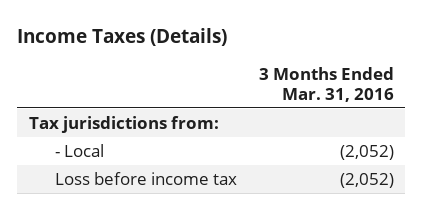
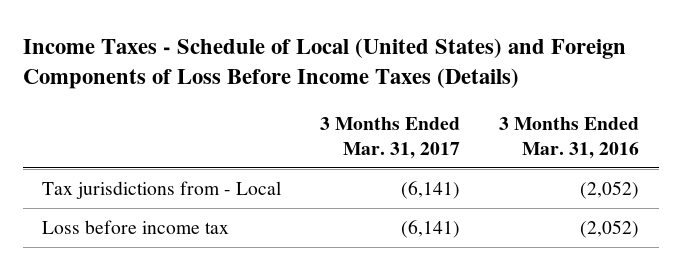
- Income Taxes (Details)
+ Income Taxes - Schedule of Local (United States) and Foreign Components of Loss Before Income Taxes (Details)
- | 3 Months Ended Mar. 31, 2016
+ | 3 Months Ended Mar. 31, 2017 | 3 Months Ended Mar. 31, 2016
- Tax jurisdictions from:
- - Local | (2,052)
+ Tax jurisdictions from - Local | (6,141) | (2,052)

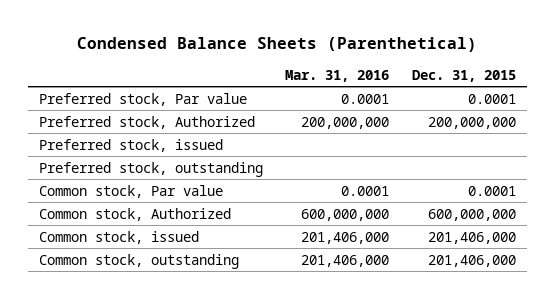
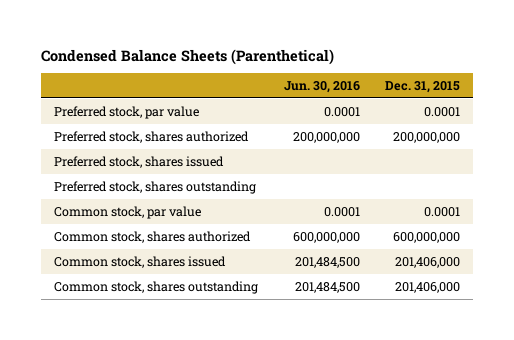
- | Mar. 31, 2016 | Dec. 31, 2015
+ | Jun. 30, 2016 | Dec. 31, 2015
- Preferred stock, Par value | 0.0001 | 0.0001
- Preferred stock, Authorized | 200,000,000 | 200,000,000
- Preferred stock, issued
- Preferred stock, outstanding
- Common stock, Par value | 0.0001 | 0.0001
- Common stock, Authorized | 600,000,000 | 600,000,000
- Common stock, issued | 201,406,000 | 201,406,000
- Common stock, outstanding | 201,406,000 | 201,406,000
+ Preferred stock, par value | 0.0001 | 0.0001
+ Preferred stock, shares authorized | 200,000,000 | 200,000,000
+ Preferred stock, shares issued
+ Preferred stock, shares outstanding
+ Common stock, par value | 0.0001 | 0.0001
+ Common stock, shares authorized | 600,000,000 | 600,000,000
+ Common stock, shares issued | 201,484,500 | 201,406,000
+ Common stock, shares outstanding | 201,484,500 | 201,406,000

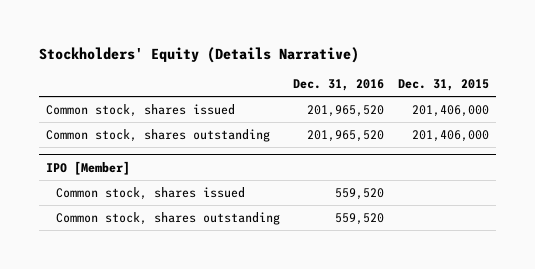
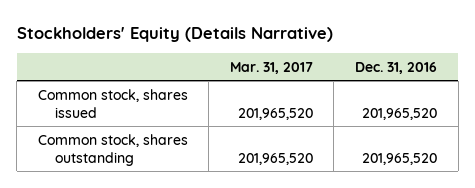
- | Dec. 31, 2016 | Dec. 31, 2015
+ | Mar. 31, 2017 | Dec. 31, 2016
- IPO [Member]
- Common stock, shares issued | 559,520 |
- Common stock, shares outstanding | 559,520 |

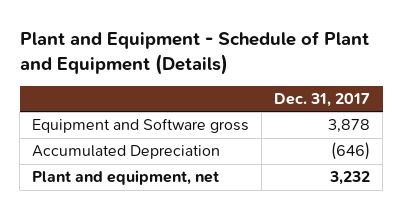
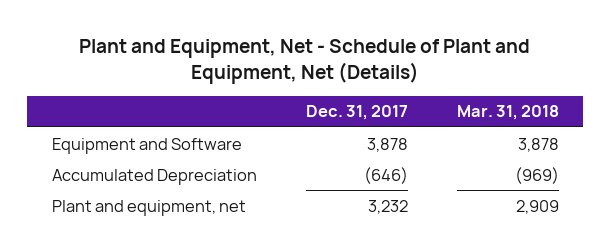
- Plant and Equipment - Schedule of Plant and Equipment (Details)
+ Plant and Equipment, Net - Schedule of Plant and Equipment, Net (Details)
- | Dec. 31, 2017
+ | Dec. 31, 2017 | Mar. 31, 2018
- Equipment and Software gross | 3,878
+ Equipment and Software | 3,878 | 3,878

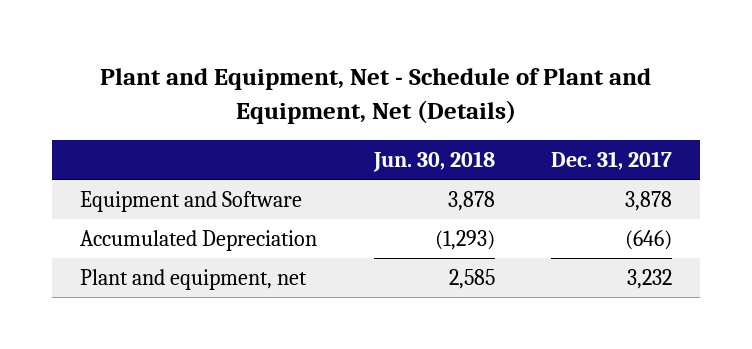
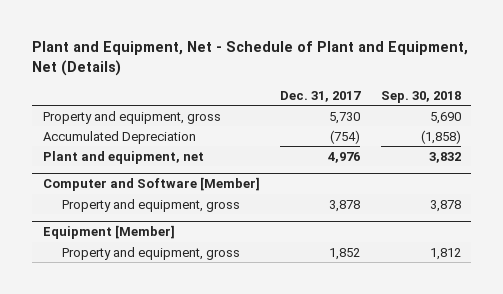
- | Jun. 30, 2018 | Dec. 31, 2017
+ | Dec. 31, 2017 | Sep. 30, 2018
- Equipment and Software | 3,878 | 3,878
- Accumulated Depreciation | (1,293) | (646)
- Plant and equipment, net | 2,585 | 3,232
+ Property and equipment, gross | 5,730 | 5,690
+ Accumulated Depreciation | (754) | (1,858)
+ Plant and equipment, net | 4,976 | 3,832
+ Computer and Software [Member]
+ Property and equipment, gross | 3,878 | 3,878
+ Equipment [Member]
+ Property and equipment, gross | 1,852 | 1,812

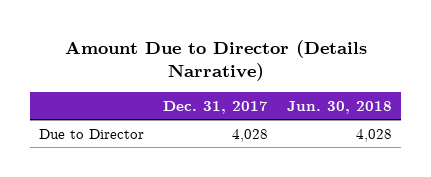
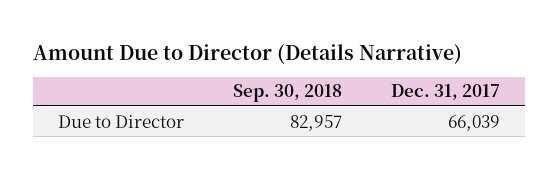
- | Dec. 31, 2017 | Jun. 30, 2018
+ | Sep. 30, 2018 | Dec. 31, 2017
- Due to Director | 4,028 | 4,028
+ Due to Director | 82,957 | 66,039

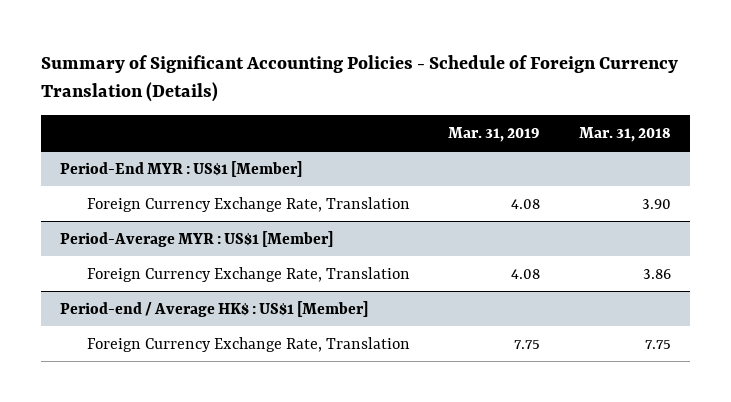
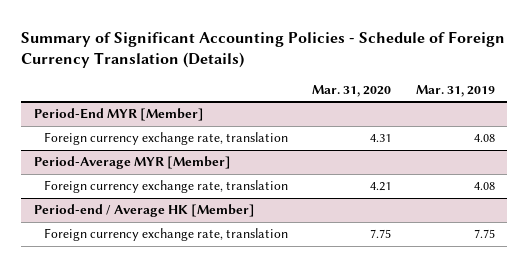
- | Mar. 31, 2019 | Mar. 31, 2018
+ | Mar. 31, 2020 | Mar. 31, 2019
- Period-End MYR : US$1 [Member]
- Foreign Currency Exchange Rate, Translation | 4.08 | 3.90
- Period-Average MYR : US$1 [Member]
- Foreign Currency Exchange Rate, Translation | 4.08 | 3.86
- Period-end / Average HK$ : US$1 [Member]
- Foreign Currency Exchange Rate, Translation | 7.75 | 7.75
+ Period-End MYR [Member]
+ Foreign currency exchange rate, translation | 4.31 | 4.08
+ Period-Average MYR [Member]
+ Foreign currency exchange rate, translation | 4.21 | 4.08
+ Period-end / Average HK [Member]
+ Foreign currency exchange rate, translation | 7.75 | 7.75

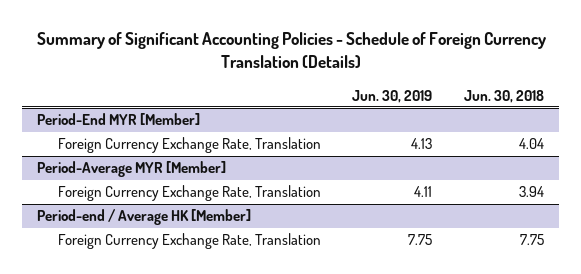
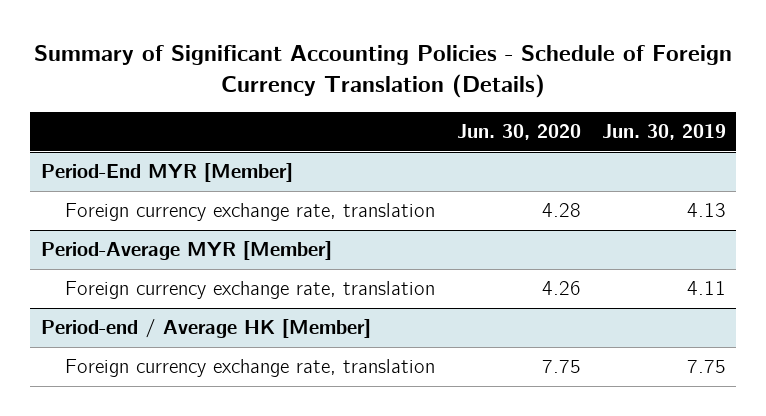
- | Jun. 30, 2019 | Jun. 30, 2018
+ | Jun. 30, 2020 | Jun. 30, 2019
@ Period-End MYR [Member]
- Foreign Currency Exchange Rate, Translation | 4.13 | 4.04
+ Foreign currency exchange rate, translation | 4.28 | 4.13
@ Period-Average MYR [Member]
- Foreign Currency Exchange Rate, Translation | 4.11 | 3.94
+ Foreign currency exchange rate, translation | 4.26 | 4.11
@ Period-end / Average HK [Member]
- Foreign Currency Exchange Rate, Translation | 7.75 | 7.75
+ Foreign currency exchange rate, translation | 7.75 | 7.75

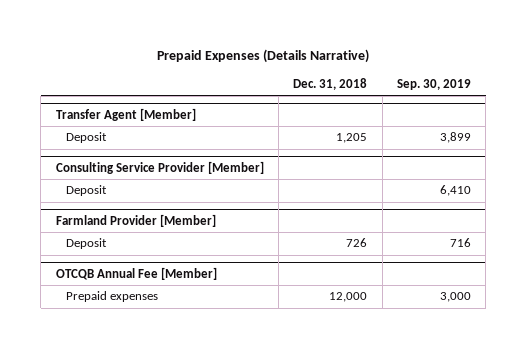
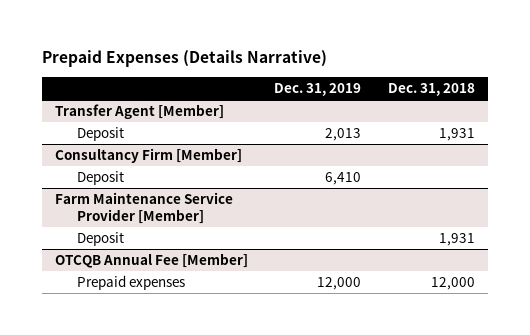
- | Dec. 31, 2018 | Sep. 30, 2019
+ | Dec. 31, 2019 | Dec. 31, 2018
@ Transfer Agent [Member]
- Deposit | 1,205 | 3,899
- Consulting Service Provider [Member]
@ Transfer Agent [Member]
+ Deposit | 2,013 | 1,931
+ Consultancy Firm [Member]
- Farmland Provider [Member]
- Deposit | 726 | 716
+ Farm Maintenance Service Provider [Member]
+ Deposit | | 1,931

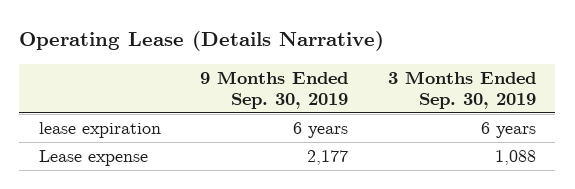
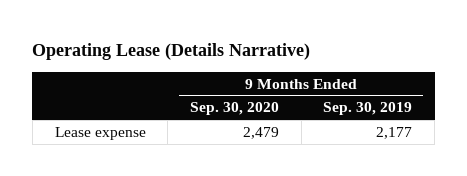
- | 9 Months Ended Sep. 30, 2019 | 3 Months Ended Sep. 30, 2019
+ | 9 Months Ended Sep. 30, 2020 | 9 Months Ended Sep. 30, 2019
- lease expiration | 6 years | 6 years

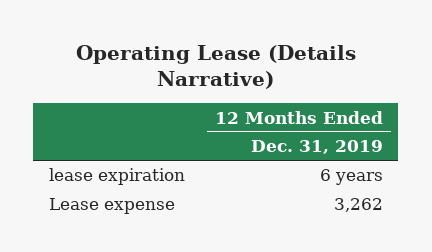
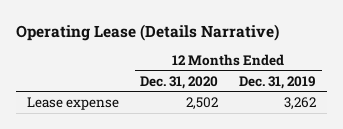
- | 12 Months Ended Dec. 31, 2019
+ | 12 Months Ended Dec. 31, 2020 | 12 Months Ended Dec. 31, 2019
- lease expiration | 6 years

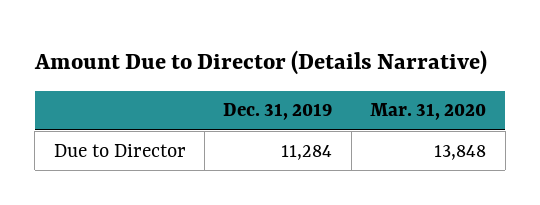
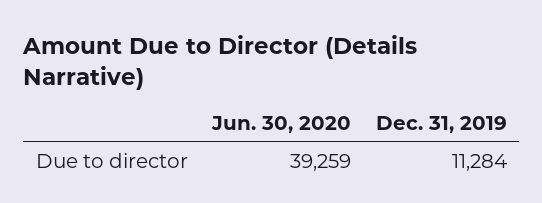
- | Dec. 31, 2019 | Mar. 31, 2020
+ | Jun. 30, 2020 | Dec. 31, 2019
- Due to Director | 11,284 | 13,848
+ Due to director | 39,259 | 11,284

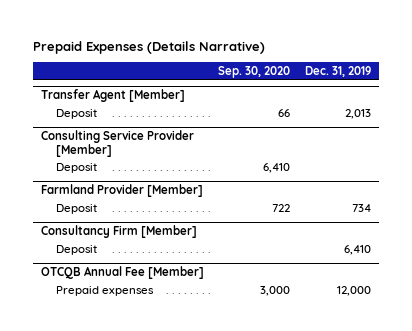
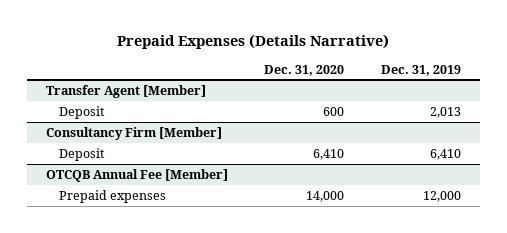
- | Sep. 30, 2020 | Dec. 31, 2019
+ | Dec. 31, 2020 | Dec. 31, 2019
- Consulting Service Provider [Member]
- Deposit | 6,410 |
- Farmland Provider [Member]
- Deposit | 722 | 734

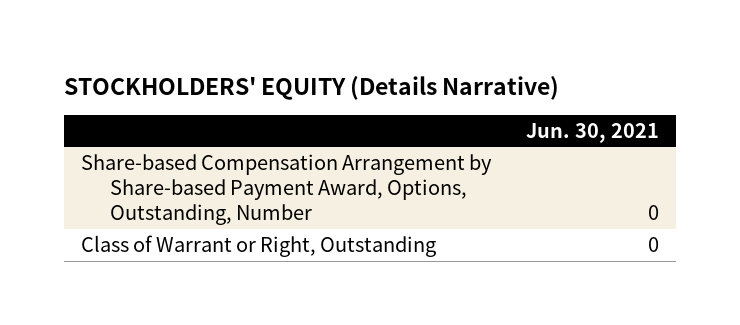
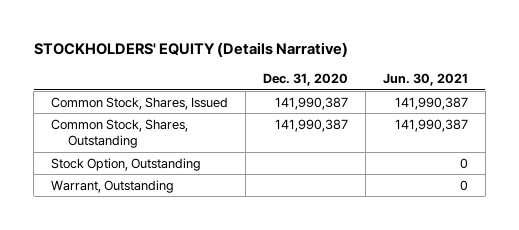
- | Jun. 30, 2021
+ | Dec. 31, 2020 | Jun. 30, 2021
- Share-based Compensation Arrangement by Share-based Payment Award, Options, Outstanding, Number | 0
- Class of Warrant or Right, Outstanding | 0
+ Common Stock, Shares, Issued | 141,990,387 | 141,990,387
+ Common Stock, Shares, Outstanding | 141,990,387 | 141,990,387
+ Stock Option, Outstanding | | 0
+ Warrant, Outstanding | | 0

